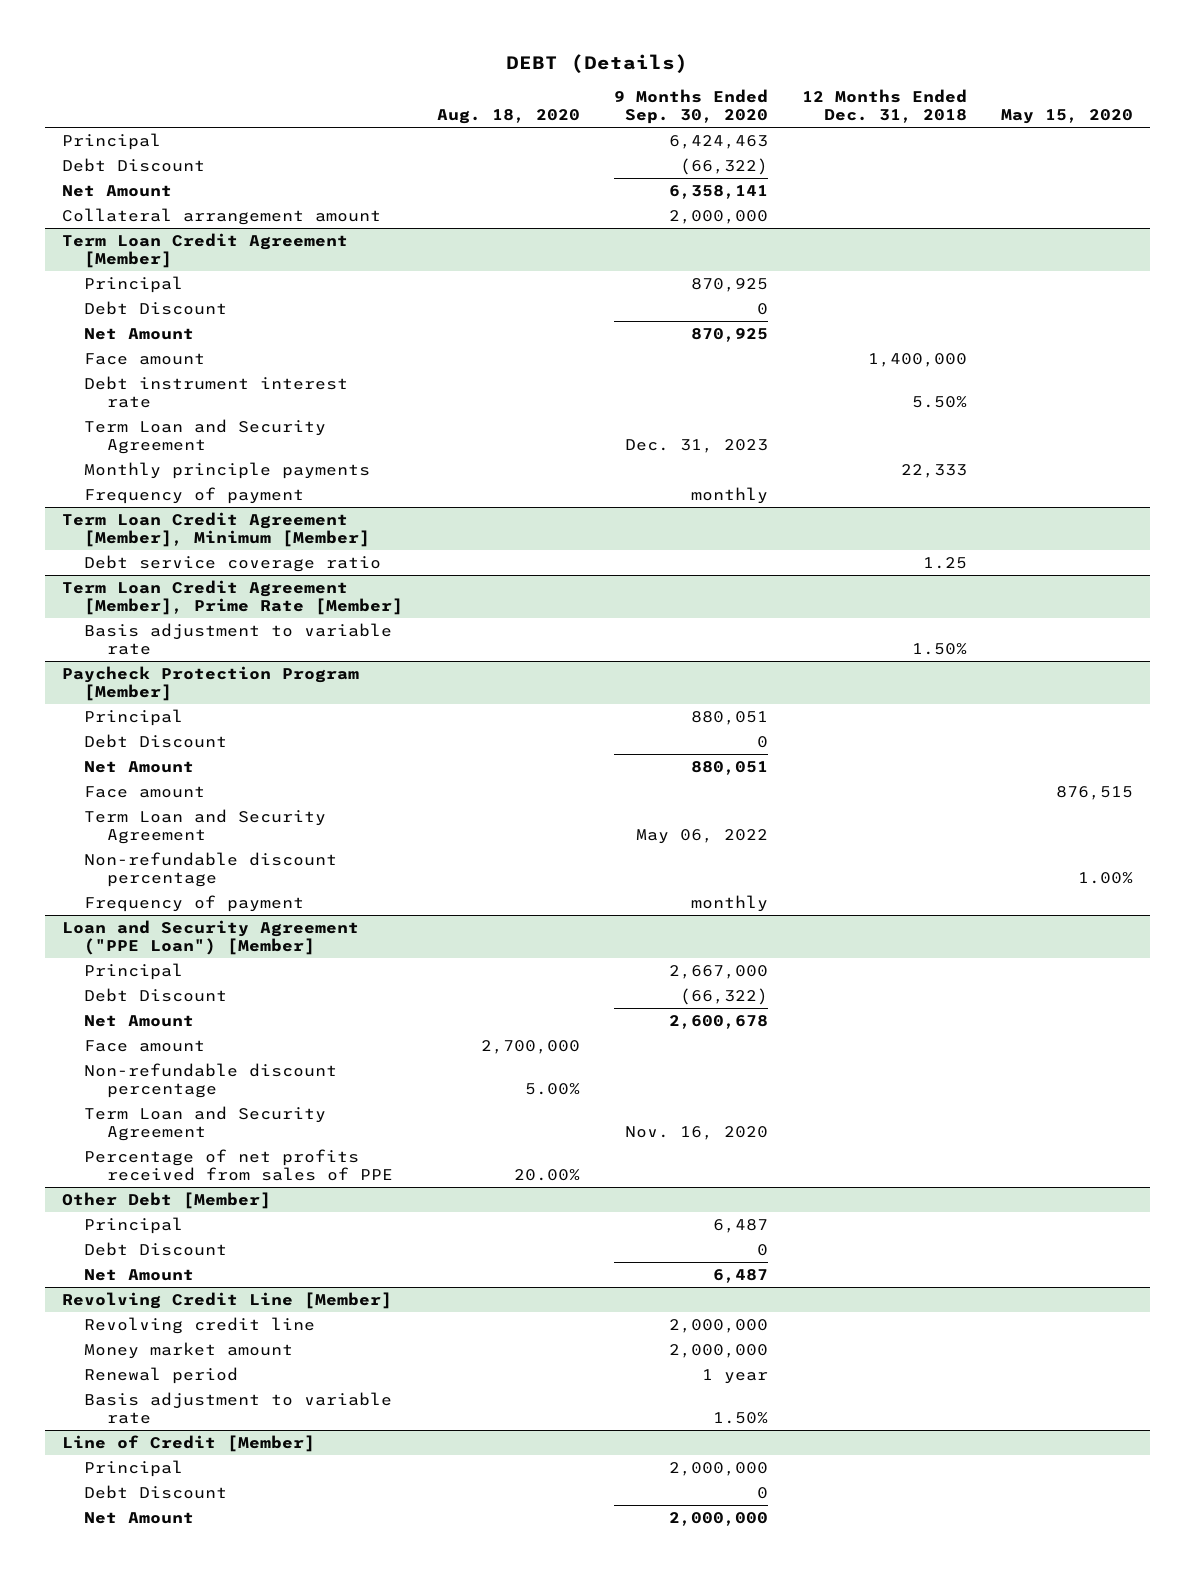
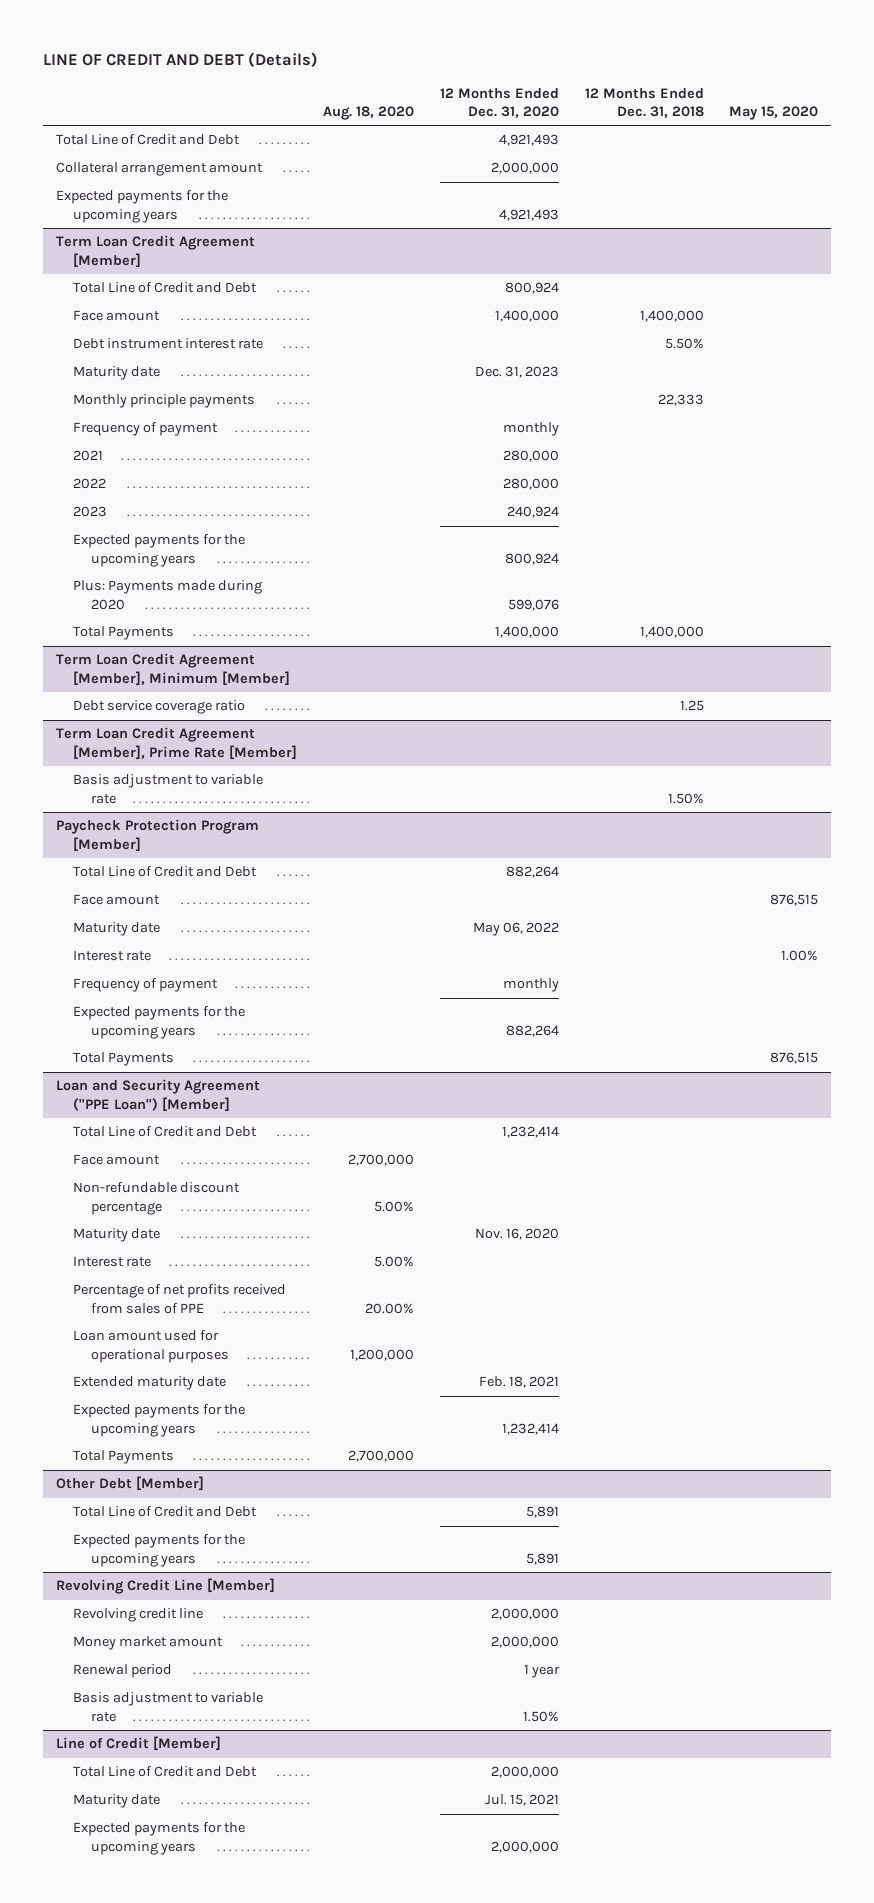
- DEBT (Details)
+ LINE OF CREDIT AND DEBT (Details)
- | Aug. 18, 2020 | 9 Months Ended Sep. 30, 2020 | 12 Months Ended Dec. 31, 2018 | May 15, 2020
+ | Aug. 18, 2020 | 12 Months Ended Dec. 31, 2020 | 12 Months Ended Dec. 31, 2018 | May 15, 2020
- Principal | | 6,424,463 | |
- Debt Discount | | (66,322) | |
- Net Amount | | 6,358,141 | |
+ Total Line of Credit and Debt | | 4,921,493 | |
+ Expected payments for the upcoming years | | 4,921,493 | |
@ Term Loan Credit Agreement [Member]
- Principal | | 870,925 | |
- Debt Discount | | 0 | |
- Net Amount | | 870,925 | |
+ Total Line of Credit and Debt | | 800,924 | |
- Term Loan and Security Agreement | | Dec. 31, 2023 | |
+ Maturity date | | Dec. 31, 2023 | |
+ 2021 | | 280,000 | |
+ 2022 | | 280,000 | |
+ 2023 | | 240,924 | |
+ Expected payments for the upcoming years | | 800,924 | |
+ Plus: Payments made during 2020 | | 599,076 | |
+ Total Payments | | 1,400,000 | 1,400,000 |
@ Paycheck Protection Program [Member]
- Principal | | 880,051 | |
- Debt Discount | | 0 | |
- Net Amount | | 880,051 | |
+ Total Line of Credit and Debt | | 882,264 | |
- Term Loan and Security Agreement | | May 06, 2022 | |
- Non-refundable discount percentage | | | | 1.00%
+ Maturity date | | May 06, 2022 | |
+ Interest rate | | | | 1.00%
+ Expected payments for the upcoming years | | 882,264 | |
+ Total Payments | | | | 876,515
@ Loan and Security Agreement ("PPE Loan") [Member]
- Principal | | 2,667,000 | |
- Debt Discount | | (66,322) | |
- Net Amount | | 2,600,678 | |
+ Total Line of Credit and Debt | | 1,232,414 | |
- Term Loan and Security Agreement | | Nov. 16, 2020 | |
+ Maturity date | | Nov. 16, 2020 | |
+ Interest rate | 5.00% | | |
+ Loan amount used for operational purposes | 1,200,000 | | |
+ Extended maturity date | | Feb. 18, 2021 | |
+ Expected payments for the upcoming years | | 1,232,414 | |
+ Total Payments | 2,700,000 | | |
@ Other Debt [Member]
- Principal | | 6,487 | |
- Debt Discount | | 0 | |
- Net Amount | | 6,487 | |
+ Total Line of Credit and Debt | | 5,891 | |
+ Expected payments for the upcoming years | | 5,891 | |
@ Line of Credit [Member]
- Principal | | 2,000,000 | |
- Debt Discount | | 0 | |
- Net Amount | | 2,000,000 | |
+ Total Line of Credit and Debt | | 2,000,000 | |
+ Maturity date | | Jul. 15, 2021 | |
+ Expected payments for the upcoming years | | 2,000,000 | |

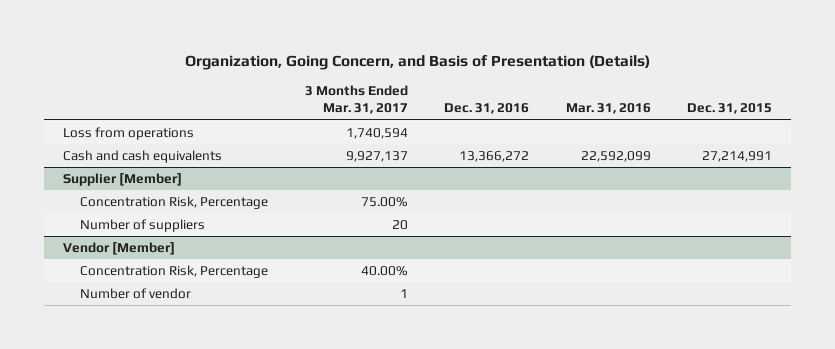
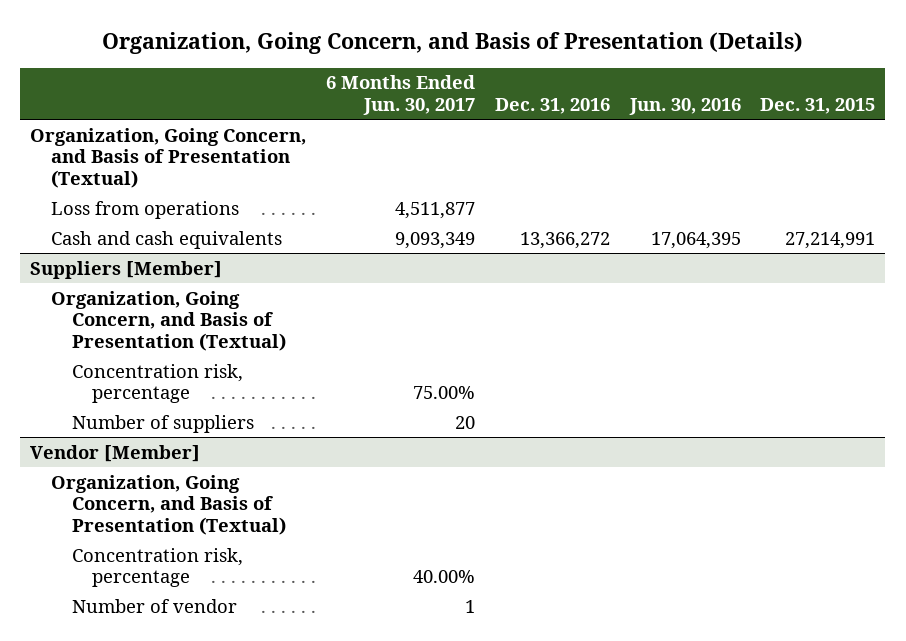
- | 3 Months Ended Mar. 31, 2017 | Dec. 31, 2016 | Mar. 31, 2016 | Dec. 31, 2015
+ | 6 Months Ended Jun. 30, 2017 | Dec. 31, 2016 | Jun. 30, 2016 | Dec. 31, 2015
+ Organization, Going Concern, and Basis of Presentation (Textual)
- Supplier [Member]
- Concentration Risk, Percentage | 75.00% | | |
+ Suppliers [Member]
+ Organization, Going Concern, and Basis of Presentation (Textual)
+ Concentration risk, percentage | 75.00% | | |
@ Vendor [Member]
- Concentration Risk, Percentage | 40.00% | | |
+ Organization, Going Concern, and Basis of Presentation (Textual)
+ Concentration risk, percentage | 40.00% | | |

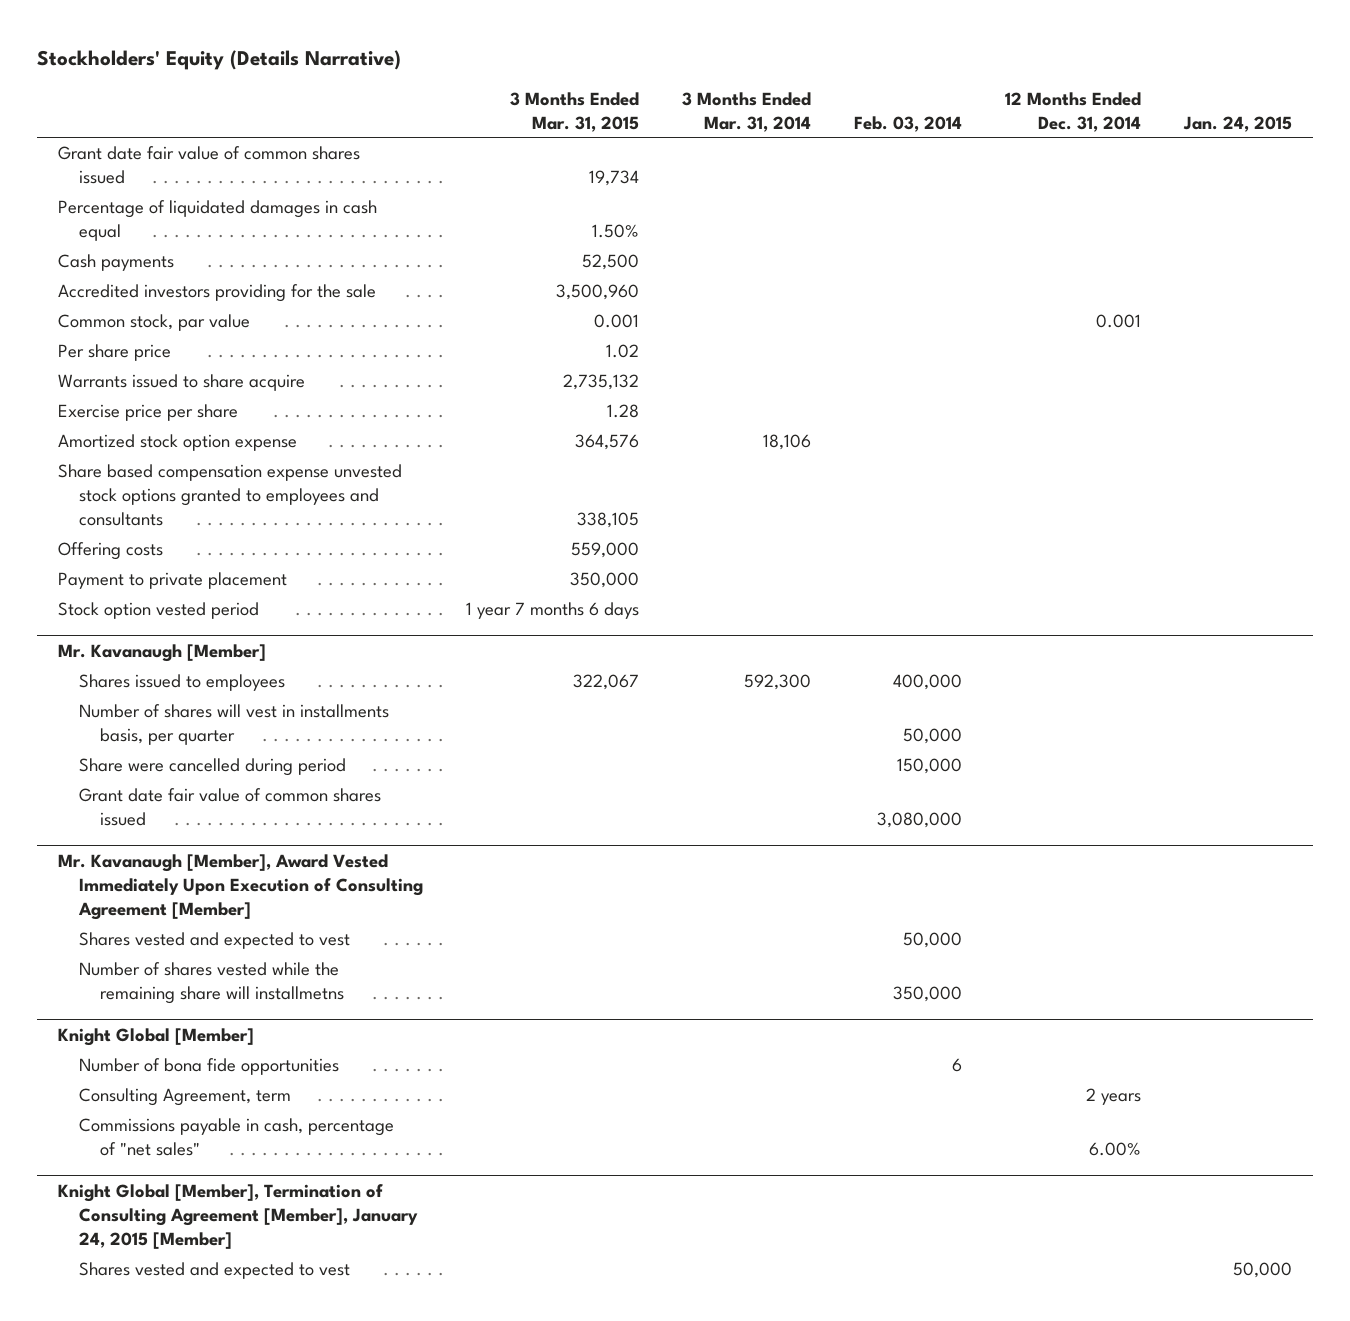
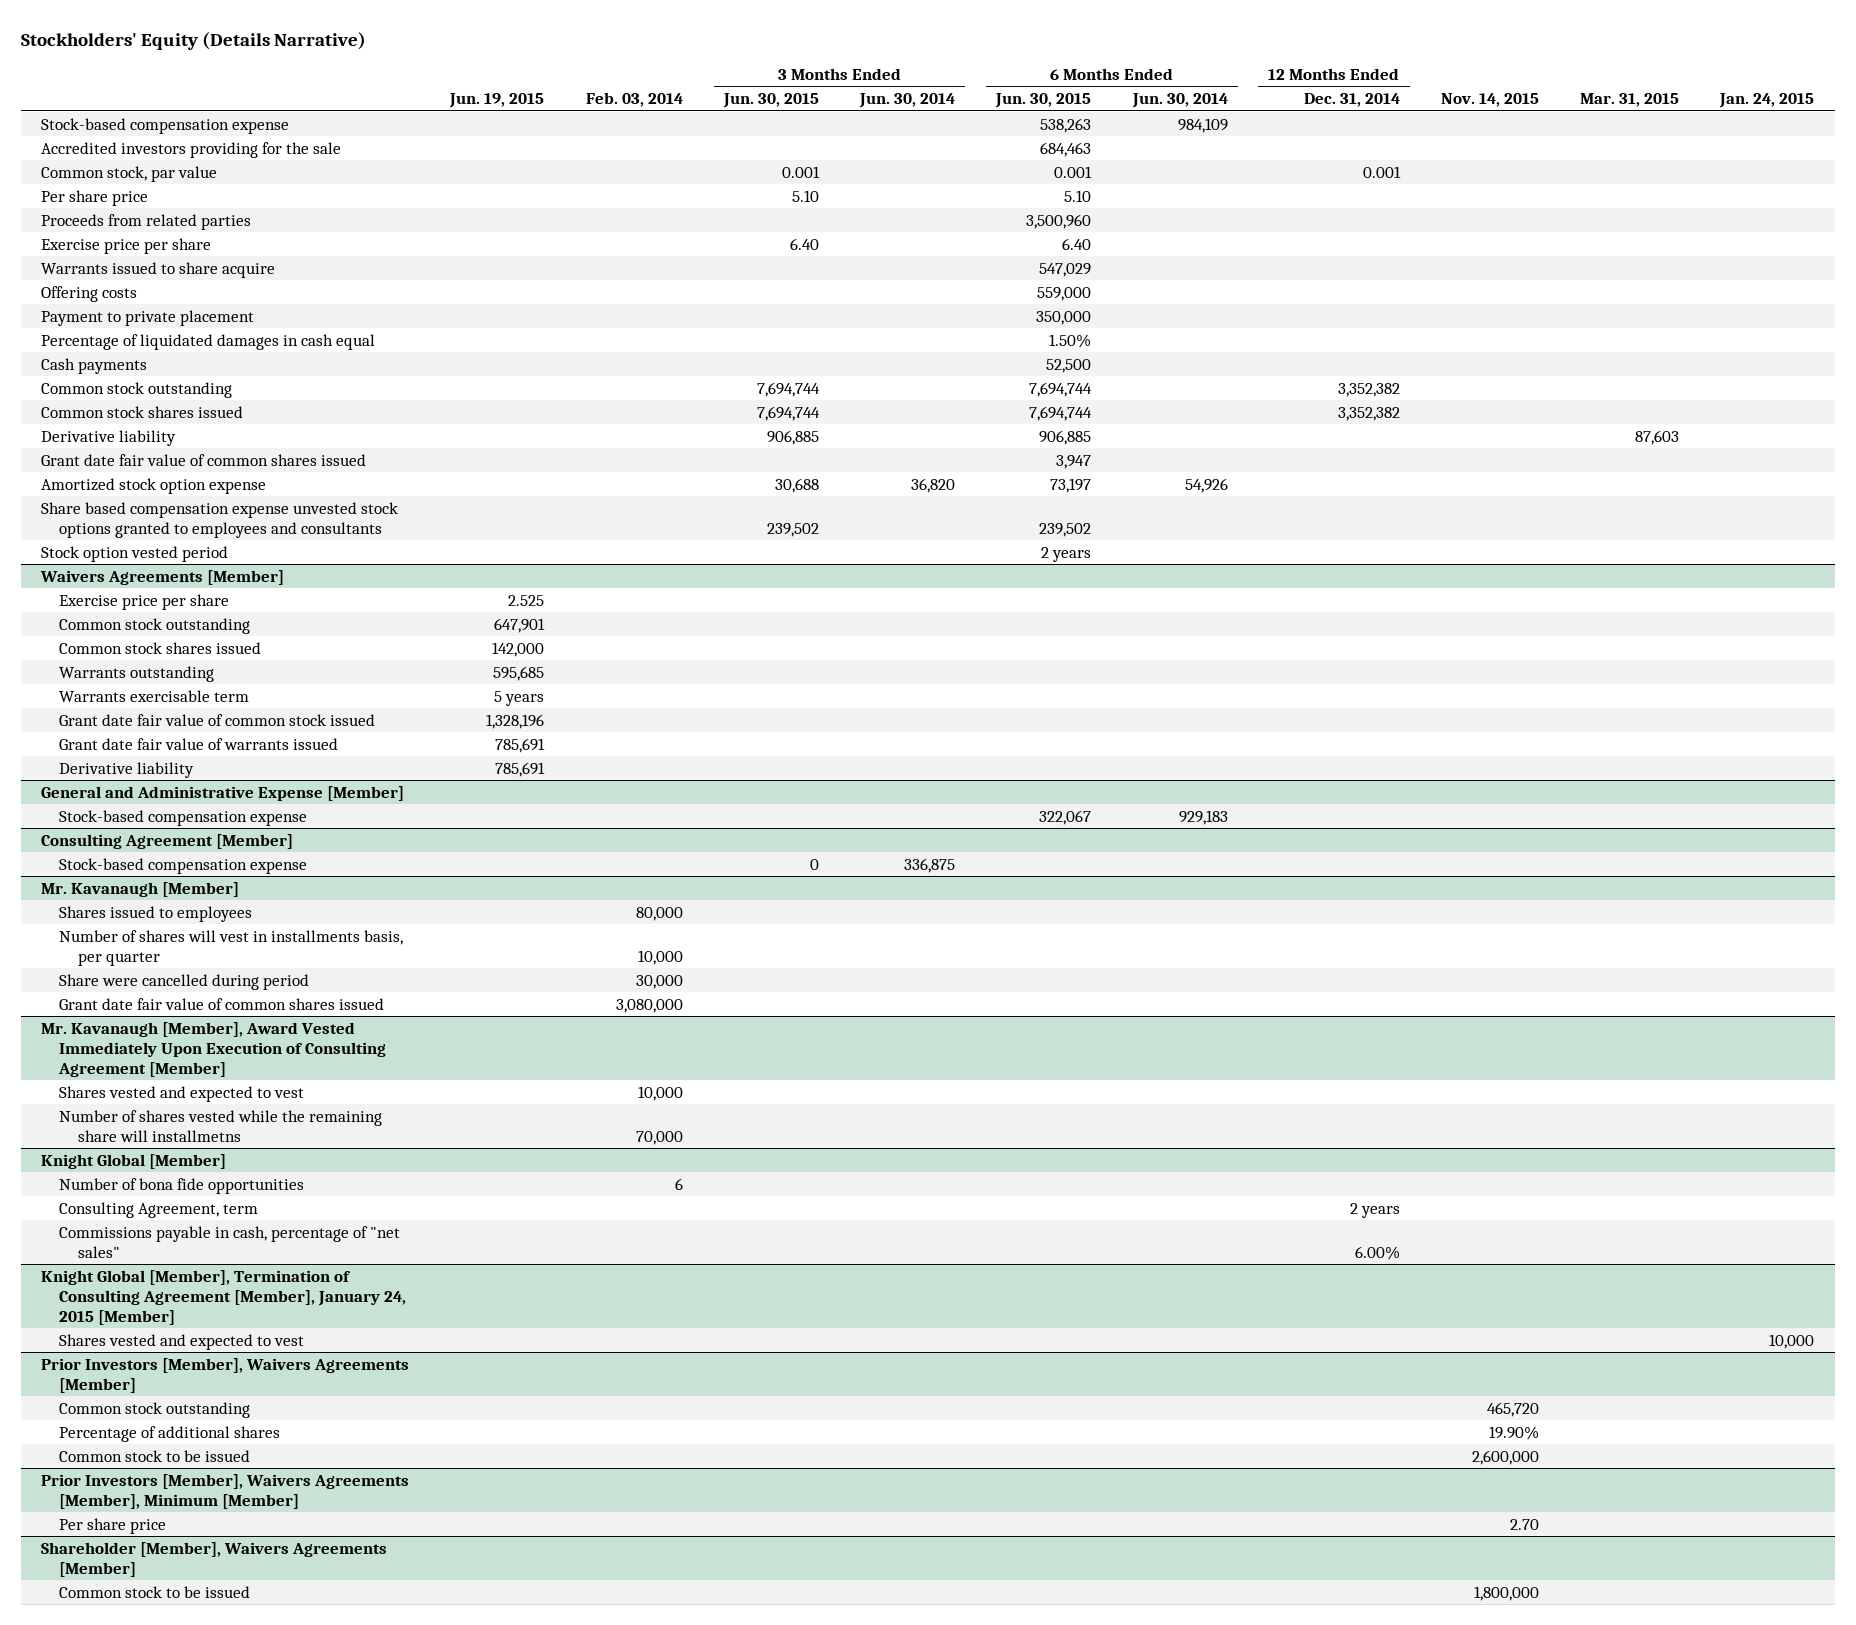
- | 3 Months Ended Mar. 31, 2015 | 3 Months Ended Mar. 31, 2014 | Feb. 03, 2014 | 12 Months Ended Dec. 31, 2014 | Jan. 24, 2015
+ | Jun. 19, 2015 | Feb. 03, 2014 | 3 Months Ended Jun. 30, 2015 | 3 Months Ended Jun. 30, 2014 | 6 Months Ended Jun. 30, 2015 | 6 Months Ended Jun. 30, 2014 | 12 Months Ended Dec. 31, 2014 | Nov. 14, 2015 | Mar. 31, 2015 | Jan. 24, 2015
+ Stock-based compensation expense | | | | | 538,263 | 984,109 | | | |
+ Proceeds from related parties | | | | | 3,500,960 | | | | |
moved down: Warrants issued to share acquire | | | | | 547,029 | | | | |
moved down: Percentage of liquidated damages in cash equal | | | | | 1.50% | | | | |
moved down: Cash payments | | | | | 52,500 | | | | |
+ Common stock outstanding | | | 7,694,744 | | 7,694,744 | | 3,352,382 | | |
+ Common stock shares issued | | | 7,694,744 | | 7,694,744 | | 3,352,382 | | |
+ Derivative liability | | | 906,885 | | 906,885 | | | | 87,603 |
moved down: Grant date fair value of common shares issued | | | | | 3,947 | | | | |
moved down: Amortized stock option expense | | | 30,688 | 36,820 | 73,197 | 54,926 | | | |
moved down: Share based compensation expense unvested stock options granted to employees and consultants | | | 239,502 | | 239,502 | | | | |
+ Waivers Agreements [Member]
+ Exercise price per share | 2.525 | | | | | | | | |
+ Common stock outstanding | 647,901 | | | | | | | | |
+ Common stock shares issued | 142,000 | | | | | | | | |
+ Warrants outstanding | 595,685 | | | | | | | | |
+ Warrants exercisable term | 5 years | | | | | | | | |
+ Grant date fair value of common stock issued | 1,328,196 | | | | | | | | |
+ Grant date fair value of warrants issued | 785,691 | | | | | | | | |
+ Derivative liability | 785,691 | | | | | | | | |
+ General and Administrative Expense [Member]
+ Stock-based compensation expense | | | | | 322,067 | 929,183 | | | |
+ Consulting Agreement [Member]
+ Stock-based compensation expense | | | 0 | 336,875 | | | | | |
@ Mr. Kavanaugh [Member]
- Shares issued to employees | 322,067 | 592,300 | 400,000 | |
- Number of shares will vest in installments basis, per quarter | | | 50,000 | |
- Share were cancelled during period | | | 150,000 | |
+ Shares issued to employees | | 80,000 | | | | | | | |
+ Number of shares will vest in installments basis, per quarter | | 10,000 | | | | | | | |
+ Share were cancelled during period | | 30,000 | | | | | | | |
@ Mr. Kavanaugh [Member], Award Vested Immediately Upon Execution of Consulting Agreement [Member]
- Shares vested and expected to vest | | | 50,000 | |
- Number of shares vested while the remaining share will installmetns | | | 350,000 | |
+ Shares vested and expected to vest | | 10,000 | | | | | | | |
+ Number of shares vested while the remaining share will installmetns | | 70,000 | | | | | | | |
@ Knight Global [Member], Termination of Consulting Agreement [Member], January 24, 2015 [Member]
- Shares vested and expected to vest | | | | | 50,000
+ Shares vested and expected to vest | | | | | | | | | | 10,000
+ Prior Investors [Member], Waivers Agreements [Member]
+ Common stock outstanding | | | | | | | | 465,720 | |
+ Percentage of additional shares | | | | | | | | 19.90% | |
+ Common stock to be issued | | | | | | | | 2,600,000 | |
+ Prior Investors [Member], Waivers Agreements [Member], Minimum [Member]
+ Per share price | | | | | | | | 2.70 | |
+ Shareholder [Member], Waivers Agreements [Member]
+ Common stock to be issued | | | | | | | | 1,800,000 | |

